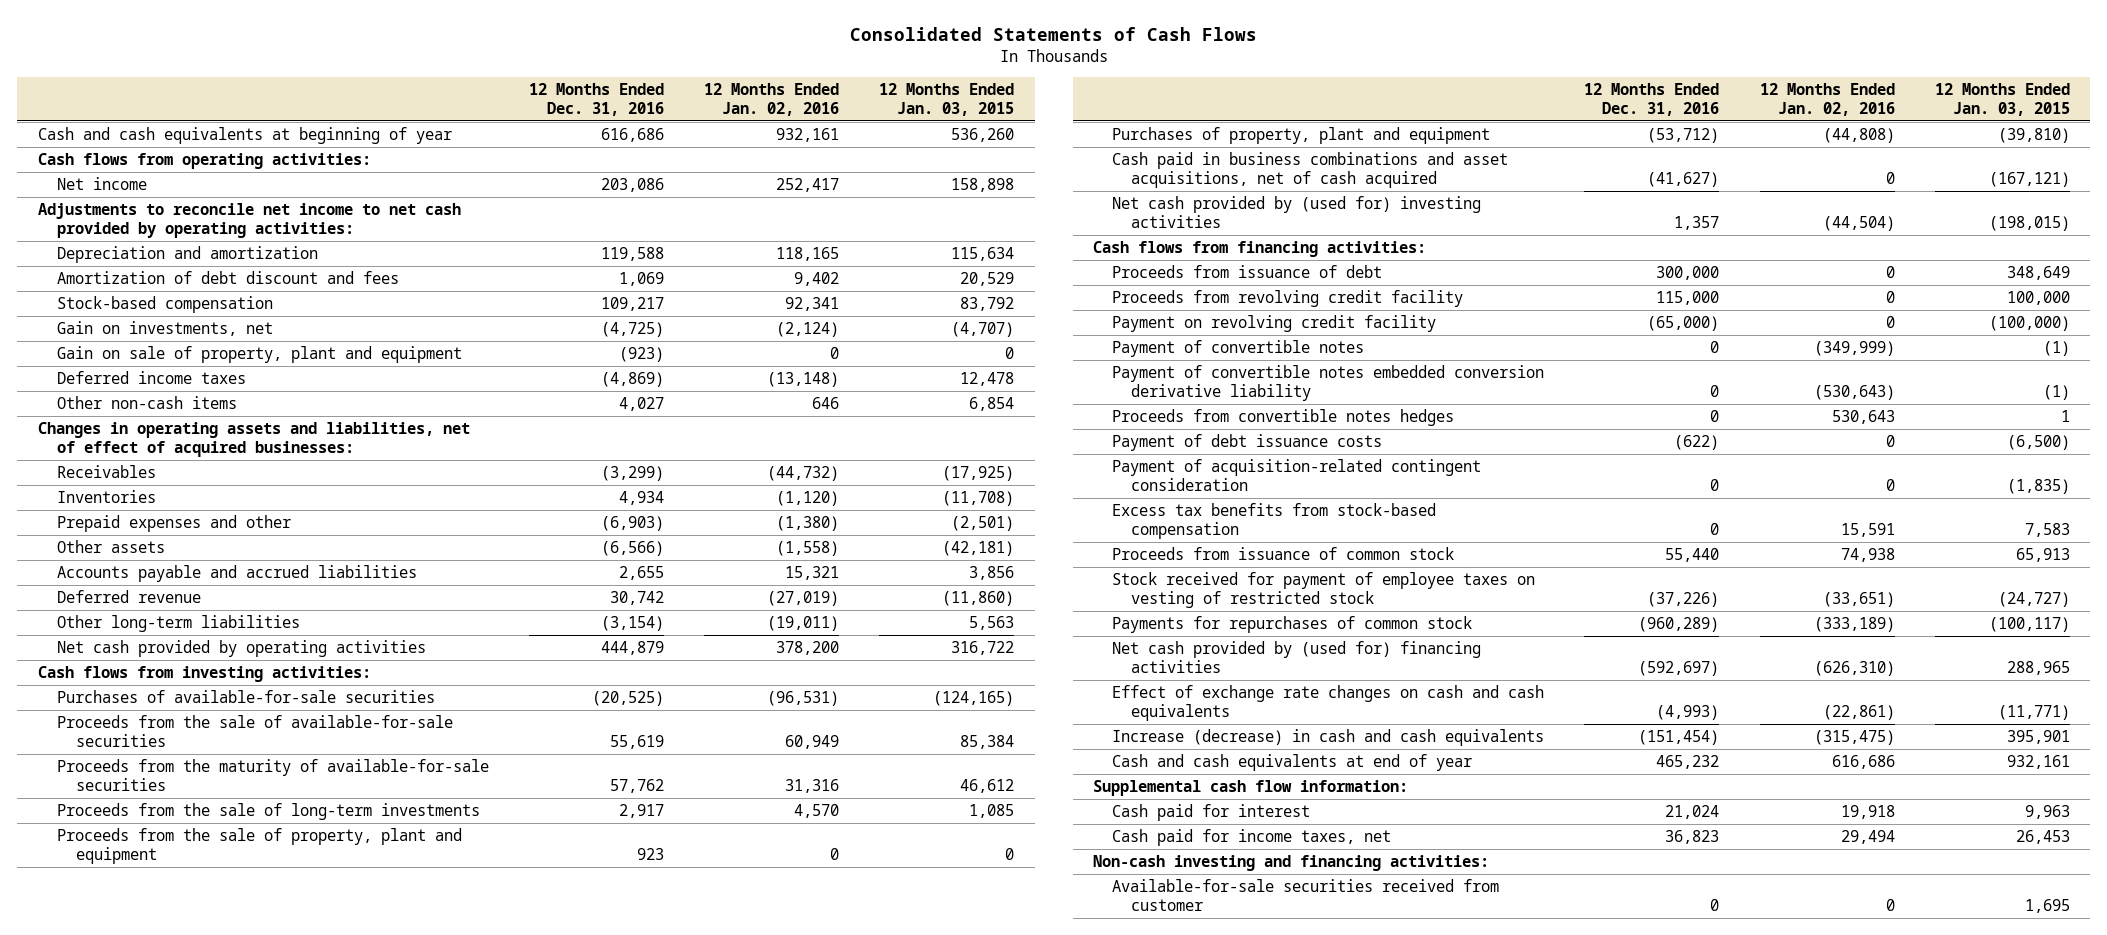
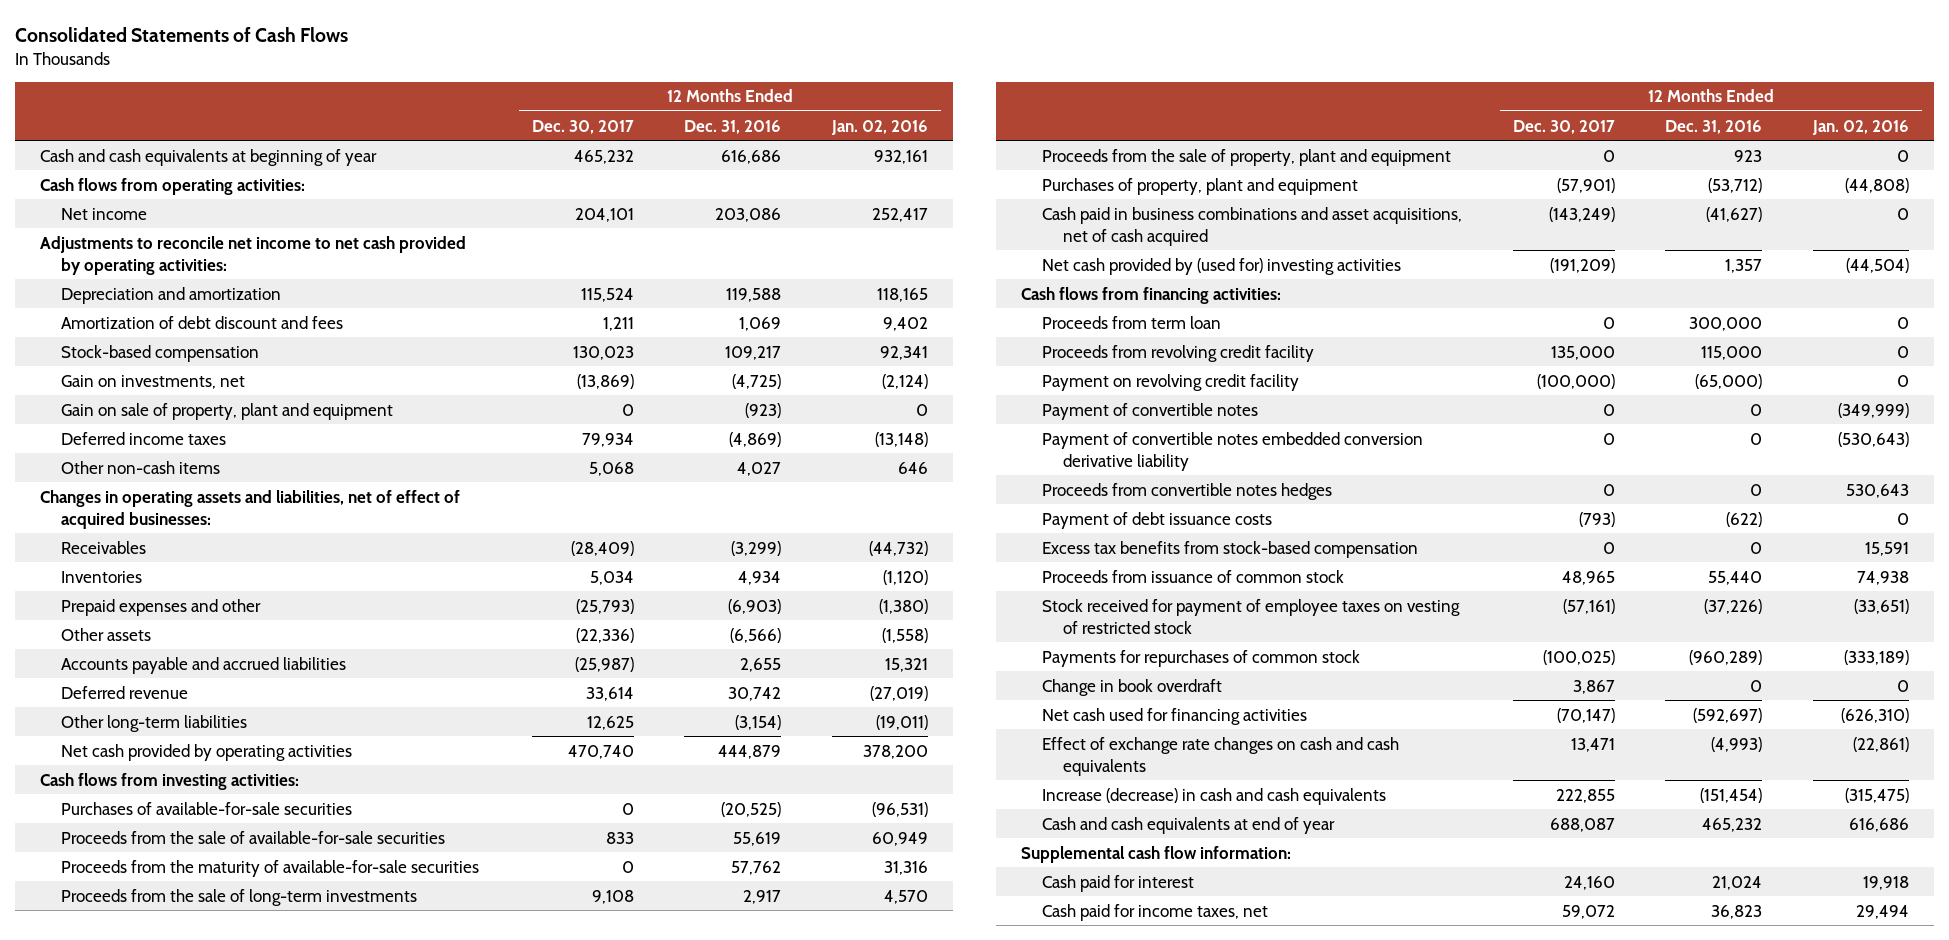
- | 12 Months Ended Dec. 31, 2016 | 12 Months Ended Jan. 02, 2016 | 12 Months Ended Jan. 03, 2015
+ | 12 Months Ended Dec. 30, 2017 | 12 Months Ended Dec. 31, 2016 | 12 Months Ended Jan. 02, 2016
- Proceeds from issuance of debt | 300,000 | 0 | 348,649
+ Proceeds from term loan | 0 | 300,000 | 0
- Payment of acquisition-related contingent consideration | 0 | 0 | (1,835)
- Net cash provided by (used for) financing activities | (592,697) | (626,310) | 288,965
+ Change in book overdraft | 3,867 | 0 | 0
+ Net cash used for financing activities | (70,147) | (592,697) | (626,310)
- Non-cash investing and financing activities:
- Available-for-sale securities received from customer | 0 | 0 | 1,695

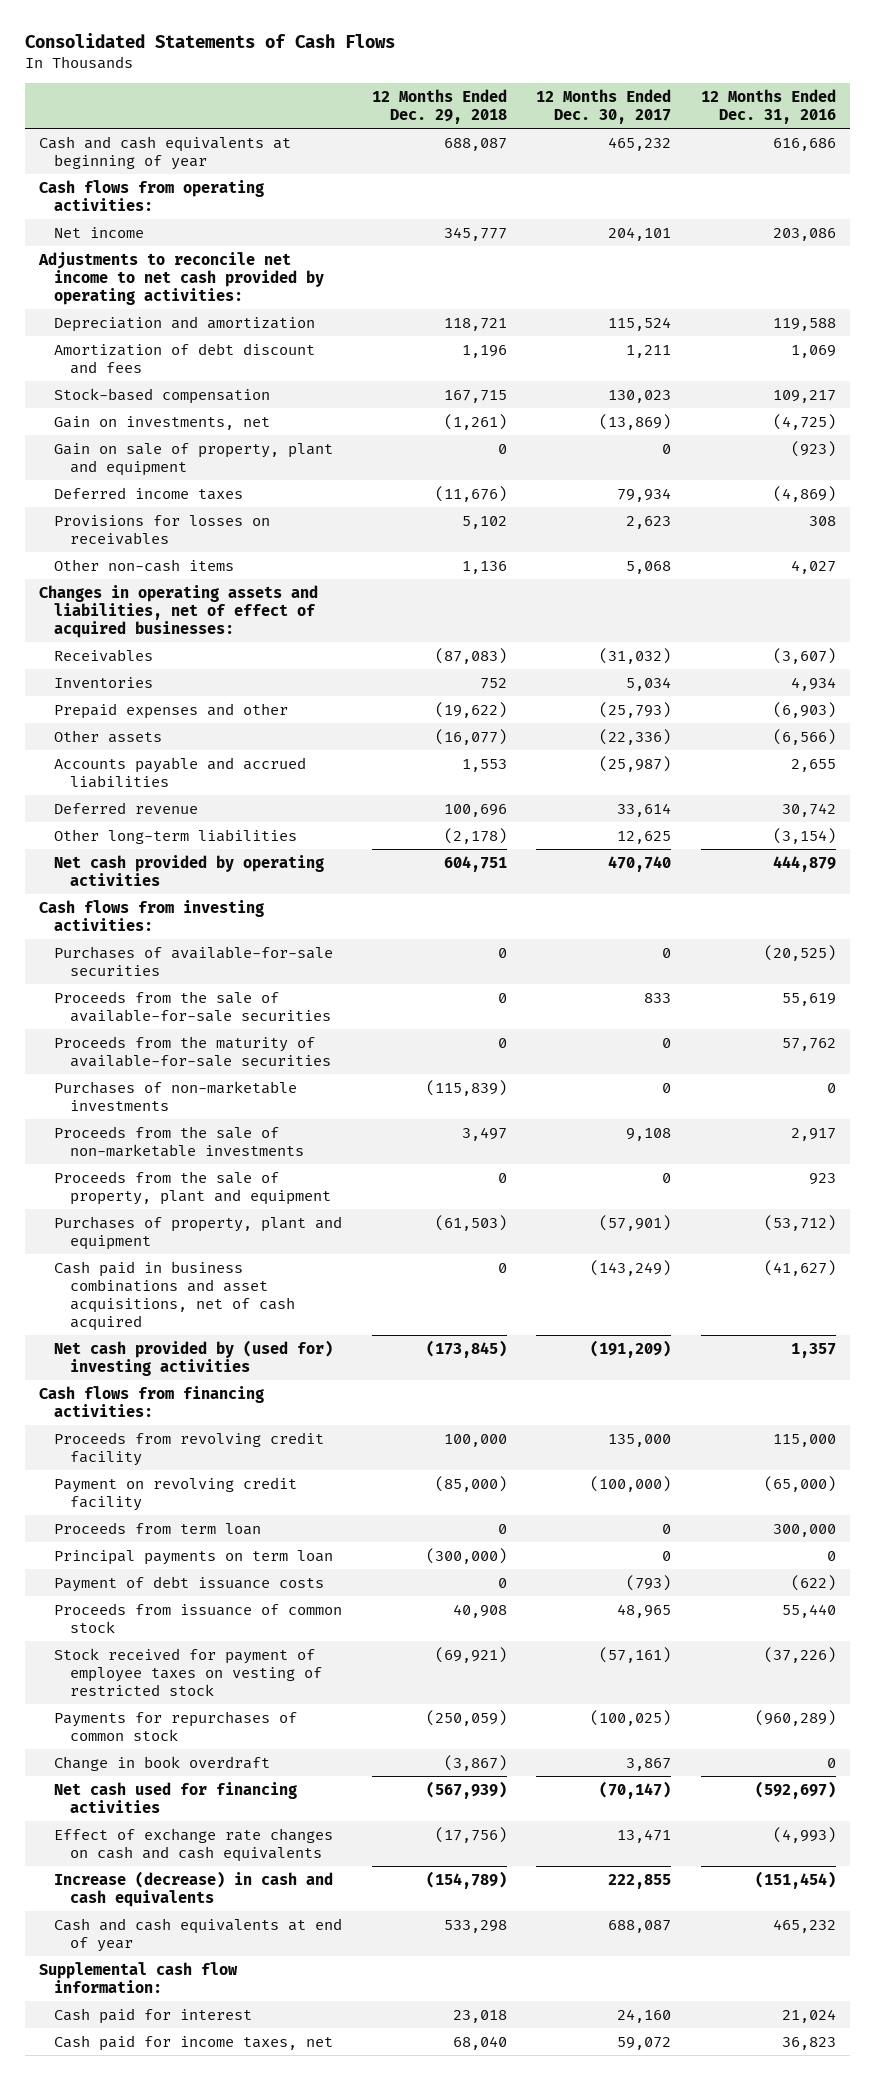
- | 12 Months Ended Dec. 30, 2017 | 12 Months Ended Dec. 31, 2016 | 12 Months Ended Jan. 02, 2016
+ | 12 Months Ended Dec. 29, 2018 | 12 Months Ended Dec. 30, 2017 | 12 Months Ended Dec. 31, 2016
+ Provisions for losses on receivables | 5,102 | 2,623 | 308
- Receivables | (28,409) | (3,299) | (44,732)
+ Receivables | (87,083) | (31,032) | (3,607)
- Proceeds from the sale of long-term investments | 9,108 | 2,917 | 4,570
+ Purchases of non-marketable investments | (115,839) | 0 | 0
+ Proceeds from the sale of non-marketable investments | 3,497 | 9,108 | 2,917
- Payment of convertible notes | 0 | 0 | (349,999)
- Payment of convertible notes embedded conversion derivative liability | 0 | 0 | (530,643)
- Proceeds from convertible notes hedges | 0 | 0 | 530,643
moved down: Proceeds from term loan | 0 | 0 | 300,000
+ Principal payments on term loan | (300,000) | 0 | 0
- Excess tax benefits from stock-based compensation | 0 | 0 | 15,591

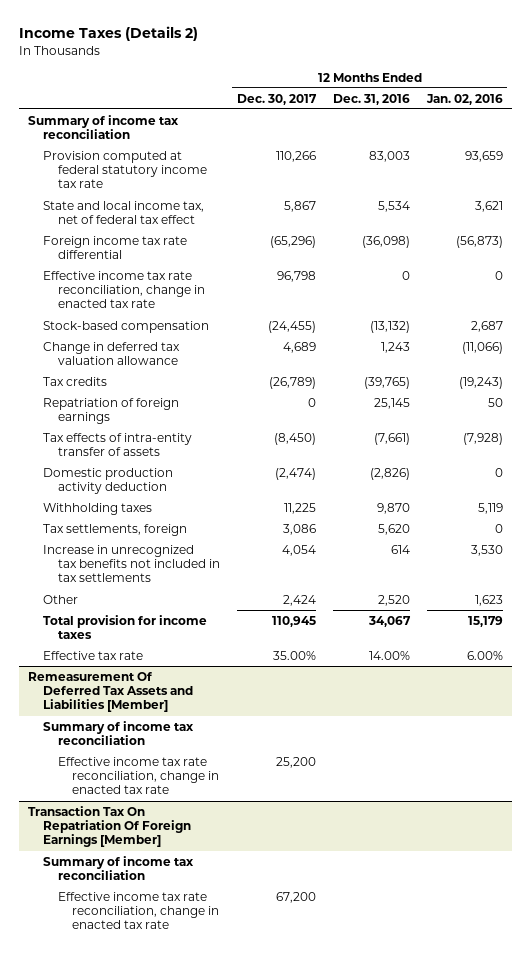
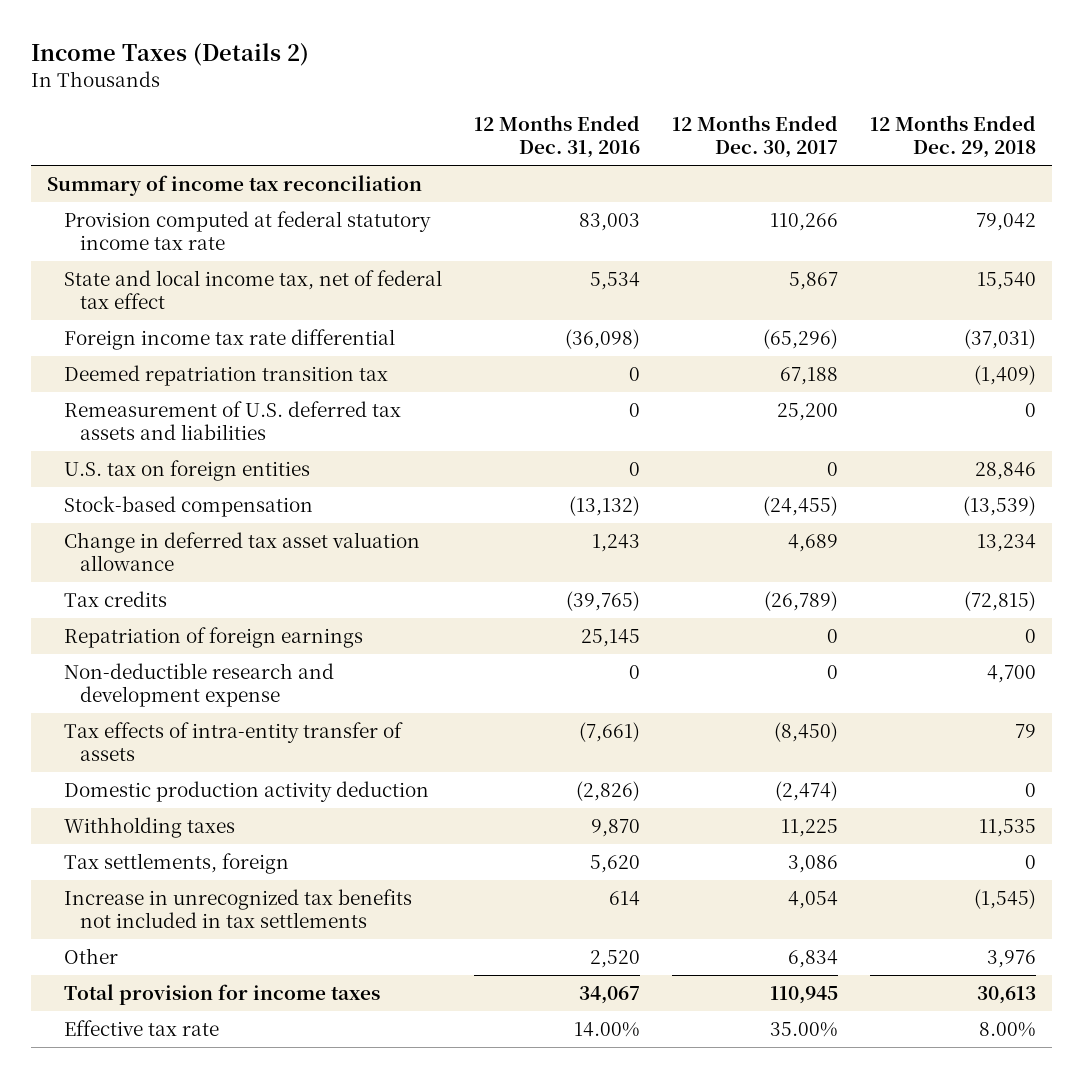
- | 12 Months Ended Dec. 30, 2017 | 12 Months Ended Dec. 31, 2016 | 12 Months Ended Jan. 02, 2016
+ | 12 Months Ended Dec. 31, 2016 | 12 Months Ended Dec. 30, 2017 | 12 Months Ended Dec. 29, 2018
- Effective income tax rate reconciliation, change in enacted tax rate | 96,798 | 0 | 0
+ Deemed repatriation transition tax | 0 | 67,188 | (1,409)
+ Remeasurement of U.S. deferred tax assets and liabilities | 0 | 25,200 | 0
+ U.S. tax on foreign entities | 0 | 0 | 28,846
- Change in deferred tax valuation allowance | 4,689 | 1,243 | (11,066)
+ Change in deferred tax asset valuation allowance | 1,243 | 4,689 | 13,234
+ Non-deductible research and development expense | 0 | 0 | 4,700
- Other | 2,424 | 2,520 | 1,623
+ Other | 2,520 | 6,834 | 3,976
- Remeasurement Of Deferred Tax Assets and Liabilities [Member]
- Summary of income tax reconciliation
- Effective income tax rate reconciliation, change in enacted tax rate | 25,200 | |
- Transaction Tax On Repatriation Of Foreign Earnings [Member]
- Summary of income tax reconciliation
- Effective income tax rate reconciliation, change in enacted tax rate | 67,200 | |

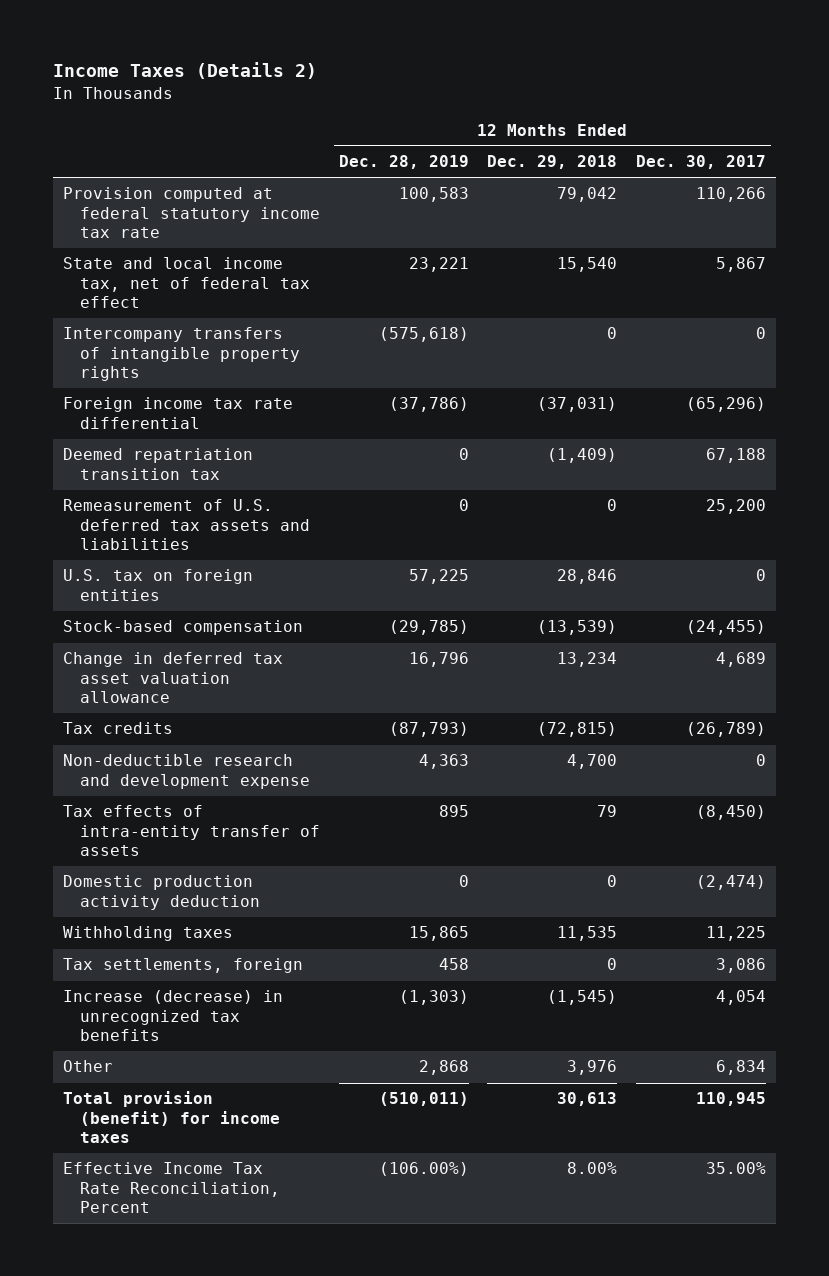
- | 12 Months Ended Dec. 31, 2016 | 12 Months Ended Dec. 30, 2017 | 12 Months Ended Dec. 29, 2018
+ | 12 Months Ended Dec. 28, 2019 | 12 Months Ended Dec. 29, 2018 | 12 Months Ended Dec. 30, 2017
- Summary of income tax reconciliation
+ Intercompany transfers of intangible property rights | (575,618) | 0 | 0
- Repatriation of foreign earnings | 25,145 | 0 | 0
- Increase in unrecognized tax benefits not included in tax settlements | 614 | 4,054 | (1,545)
+ Increase (decrease) in unrecognized tax benefits | (1,303) | (1,545) | 4,054
- Total provision for income taxes | 34,067 | 110,945 | 30,613
- Effective tax rate | 14.00% | 35.00% | 8.00%
+ Total provision (benefit) for income taxes | (510,011) | 30,613 | 110,945
+ Effective Income Tax Rate Reconciliation, Percent | (106.00%) | 8.00% | 35.00%

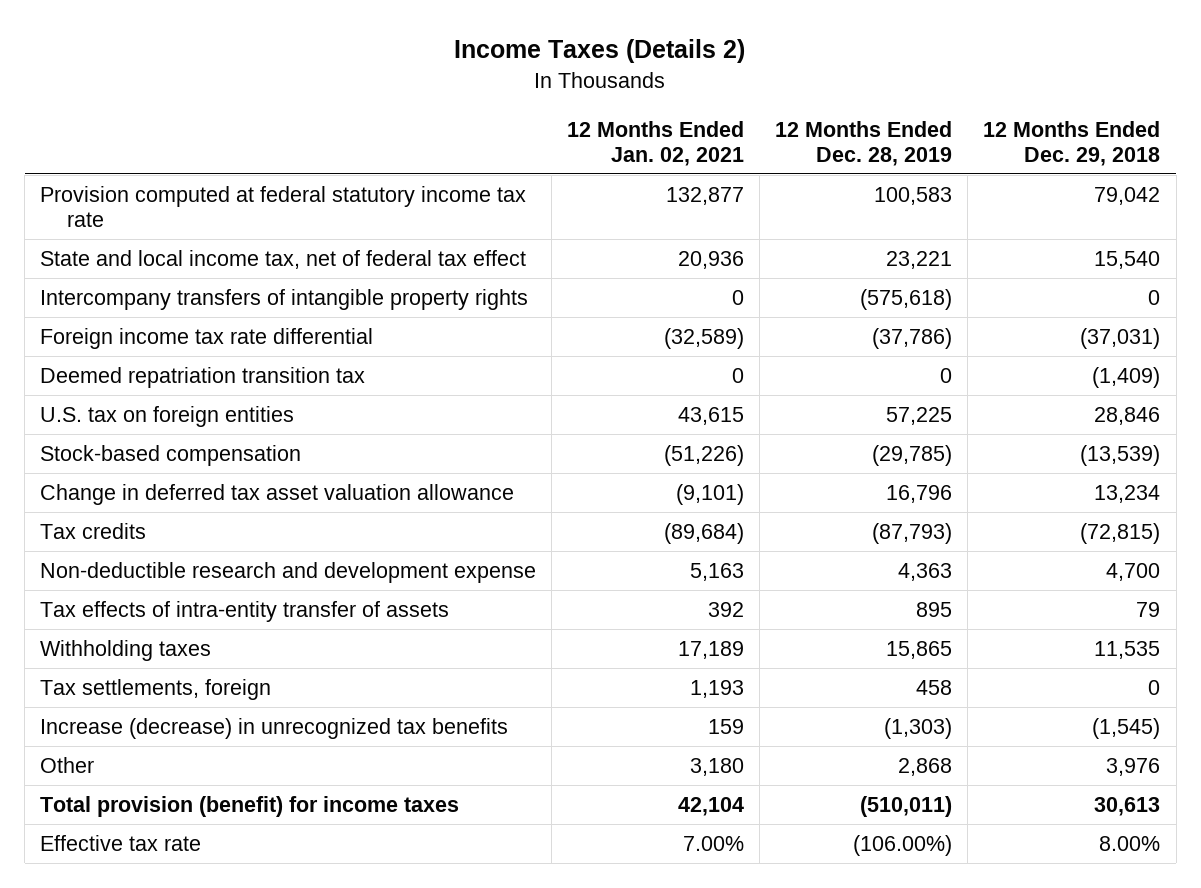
- | 12 Months Ended Dec. 28, 2019 | 12 Months Ended Dec. 29, 2018 | 12 Months Ended Dec. 30, 2017
+ | 12 Months Ended Jan. 02, 2021 | 12 Months Ended Dec. 28, 2019 | 12 Months Ended Dec. 29, 2018
- Remeasurement of U.S. deferred tax assets and liabilities | 0 | 0 | 25,200
- Domestic production activity deduction | 0 | 0 | (2,474)
- Effective Income Tax Rate Reconciliation, Percent | (106.00%) | 8.00% | 35.00%
+ Effective tax rate | 7.00% | (106.00%) | 8.00%

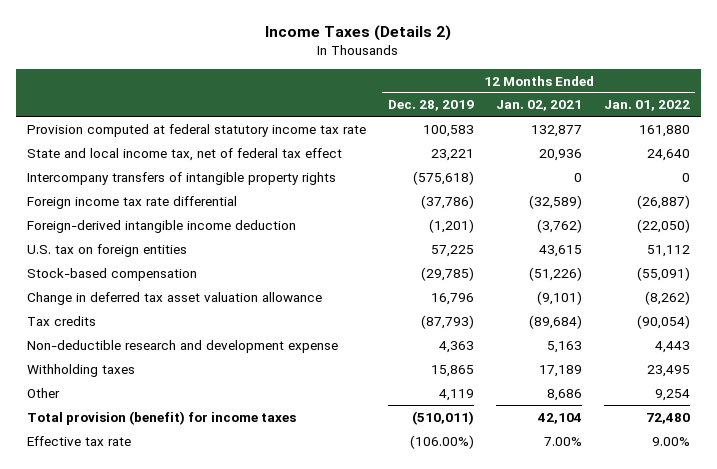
- | 12 Months Ended Jan. 02, 2021 | 12 Months Ended Dec. 28, 2019 | 12 Months Ended Dec. 29, 2018
+ | 12 Months Ended Dec. 28, 2019 | 12 Months Ended Jan. 02, 2021 | 12 Months Ended Jan. 01, 2022
- Deemed repatriation transition tax | 0 | 0 | (1,409)
+ Foreign-derived intangible income deduction | (1,201) | (3,762) | (22,050)
- Tax effects of intra-entity transfer of assets | 392 | 895 | 79
- Tax settlements, foreign | 1,193 | 458 | 0
- Increase (decrease) in unrecognized tax benefits | 159 | (1,303) | (1,545)
- Other | 3,180 | 2,868 | 3,976
+ Other | 4,119 | 8,686 | 9,254

